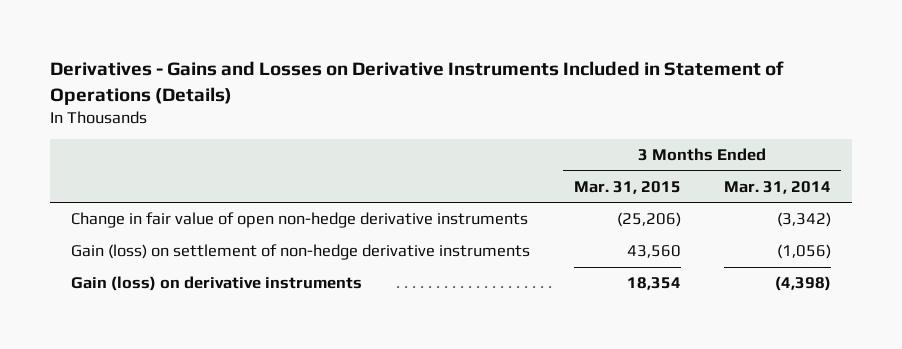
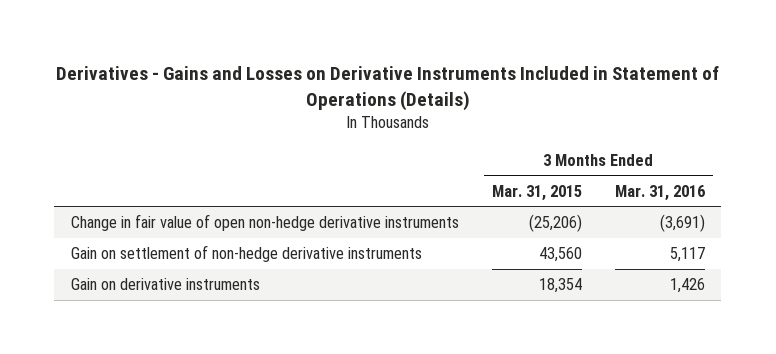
- | 3 Months Ended Mar. 31, 2015 | 3 Months Ended Mar. 31, 2014
+ | 3 Months Ended Mar. 31, 2015 | 3 Months Ended Mar. 31, 2016
- Gain (loss) on settlement of non-hedge derivative instruments | 43,560 | (1,056)
- Gain (loss) on derivative instruments | 18,354 | (4,398)
+ Gain on settlement of non-hedge derivative instruments | 43,560 | 5,117
+ Gain on derivative instruments | 18,354 | 1,426

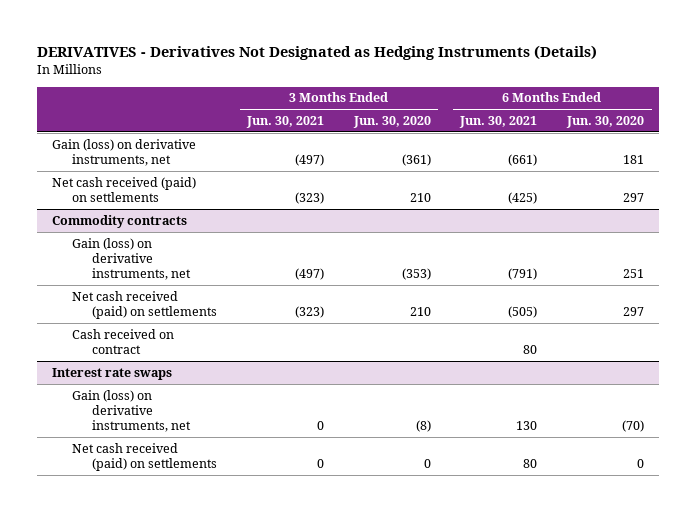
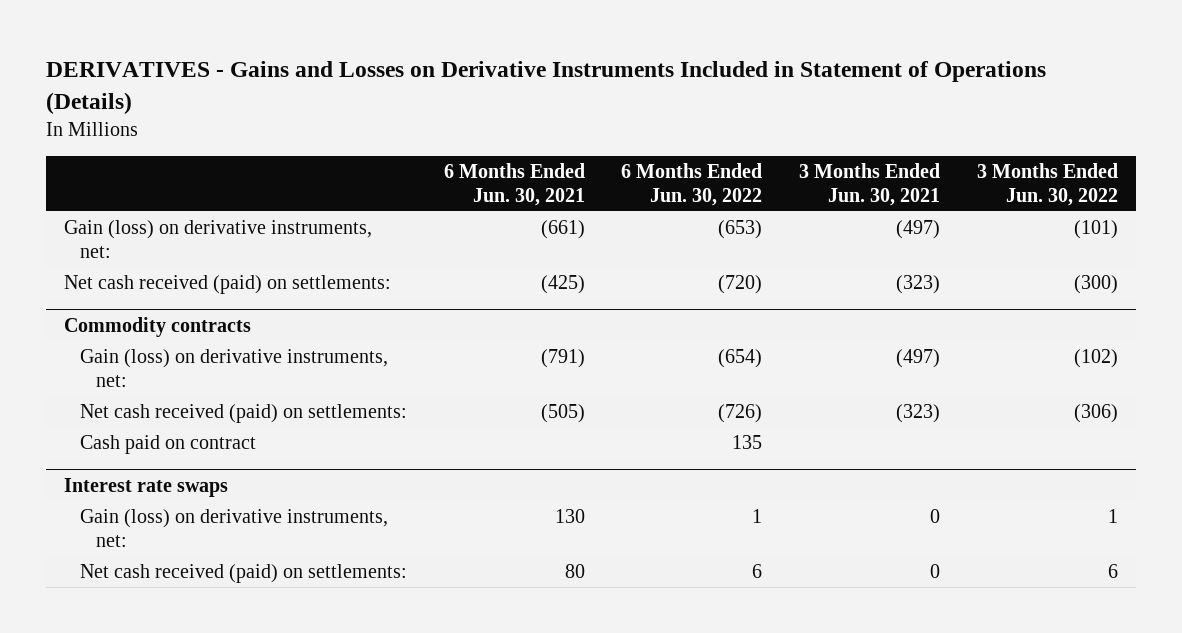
- DERIVATIVES - Derivatives Not Designated as Hedging Instruments (Details)
+ DERIVATIVES - Gains and Losses on Derivative Instruments Included in Statement of Operations (Details)
- | 3 Months Ended Jun. 30, 2021 | 3 Months Ended Jun. 30, 2020 | 6 Months Ended Jun. 30, 2021 | 6 Months Ended Jun. 30, 2020
+ | 6 Months Ended Jun. 30, 2021 | 6 Months Ended Jun. 30, 2022 | 3 Months Ended Jun. 30, 2021 | 3 Months Ended Jun. 30, 2022
- Gain (loss) on derivative instruments, net | (497) | (361) | (661) | 181
- Net cash received (paid) on settlements | (323) | 210 | (425) | 297
+ Gain (loss) on derivative instruments, net: | (661) | (653) | (497) | (101)
+ Net cash received (paid) on settlements: | (425) | (720) | (323) | (300)
@ Commodity contracts
- Gain (loss) on derivative instruments, net | (497) | (353) | (791) | 251
- Net cash received (paid) on settlements | (323) | 210 | (505) | 297
- Cash received on contract | | | 80 |
+ Gain (loss) on derivative instruments, net: | (791) | (654) | (497) | (102)
+ Net cash received (paid) on settlements: | (505) | (726) | (323) | (306)
+ Cash paid on contract | | 135 | |
@ Interest rate swaps
- Gain (loss) on derivative instruments, net | 0 | (8) | 130 | (70)
- Net cash received (paid) on settlements | 0 | 0 | 80 | 0
+ Gain (loss) on derivative instruments, net: | 130 | 1 | 0 | 1
+ Net cash received (paid) on settlements: | 80 | 6 | 0 | 6

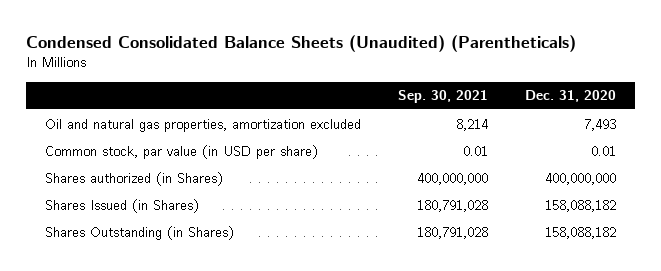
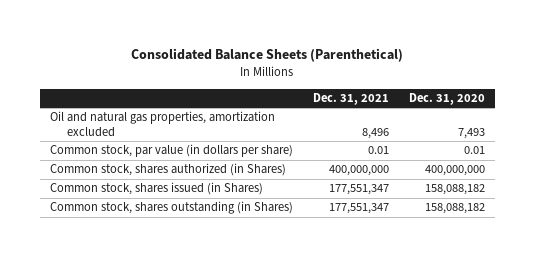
- Condensed Consolidated Balance Sheets (Unaudited) (Parentheticals)
+ Consolidated Balance Sheets (Parenthetical)
- | Sep. 30, 2021 | Dec. 31, 2020
+ | Dec. 31, 2021 | Dec. 31, 2020
- Common stock, par value (in USD per share) | 0.01 | 0.01
- Shares authorized (in Shares) | 400,000,000 | 400,000,000
- Shares Issued (in Shares) | 180,791,028 | 158,088,182
- Shares Outstanding (in Shares) | 180,791,028 | 158,088,182
+ Common stock, par value (in dollars per share) | 0.01 | 0.01
+ Common stock, shares authorized (in Shares) | 400,000,000 | 400,000,000
+ Common stock, shares issued (in Shares) | 177,551,347 | 158,088,182
+ Common stock, shares outstanding (in Shares) | 177,551,347 | 158,088,182

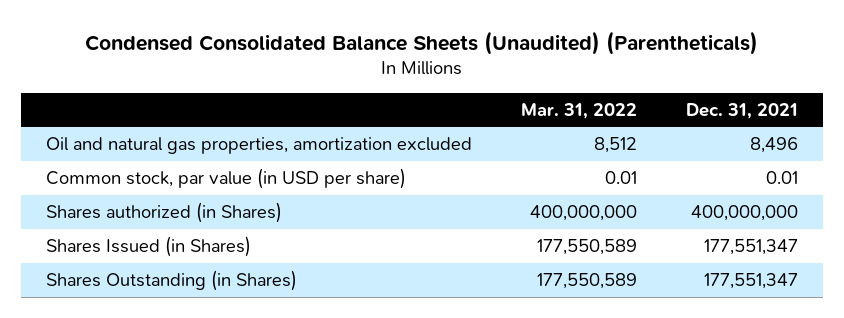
- Consolidated Balance Sheets (Parenthetical)
+ Condensed Consolidated Balance Sheets (Unaudited) (Parentheticals)
- | Dec. 31, 2021 | Dec. 31, 2020
+ | Mar. 31, 2022 | Dec. 31, 2021
- Common stock, par value (in dollars per share) | 0.01 | 0.01
- Common stock, shares authorized (in Shares) | 400,000,000 | 400,000,000
- Common stock, shares issued (in Shares) | 177,551,347 | 158,088,182
- Common stock, shares outstanding (in Shares) | 177,551,347 | 158,088,182
+ Common stock, par value (in USD per share) | 0.01 | 0.01
+ Shares authorized (in Shares) | 400,000,000 | 400,000,000
+ Shares Issued (in Shares) | 177,550,589 | 177,551,347
+ Shares Outstanding (in Shares) | 177,550,589 | 177,551,347

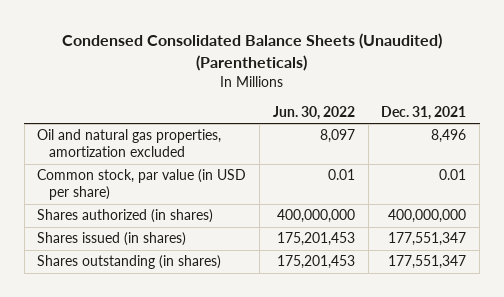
- | Mar. 31, 2022 | Dec. 31, 2021
+ | Jun. 30, 2022 | Dec. 31, 2021
- Shares authorized (in Shares) | 400,000,000 | 400,000,000
- Shares Issued (in Shares) | 177,550,589 | 177,551,347
- Shares Outstanding (in Shares) | 177,550,589 | 177,551,347
+ Shares authorized (in shares) | 400,000,000 | 400,000,000
+ Shares issued (in shares) | 175,201,453 | 177,551,347
+ Shares outstanding (in shares) | 175,201,453 | 177,551,347

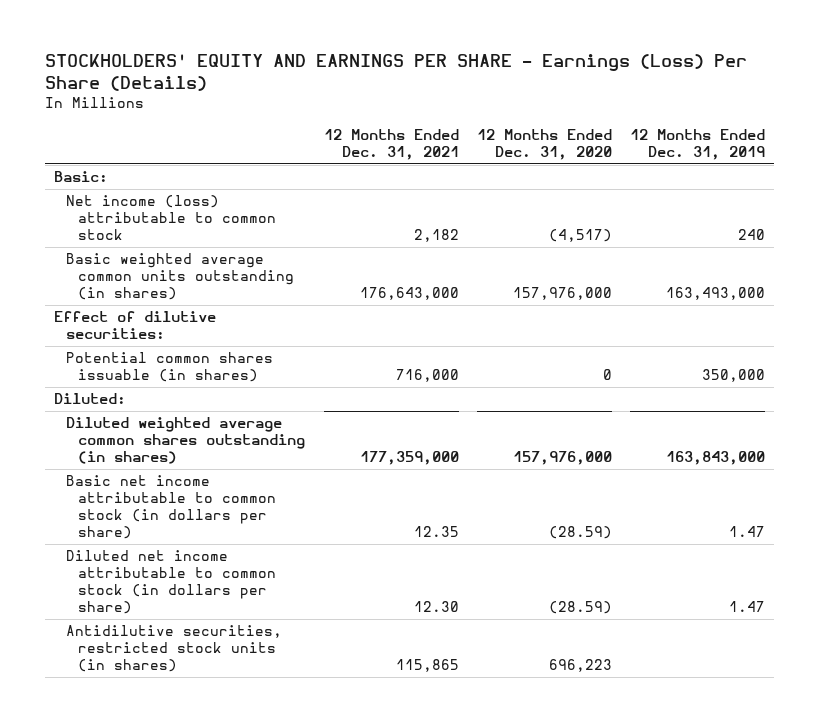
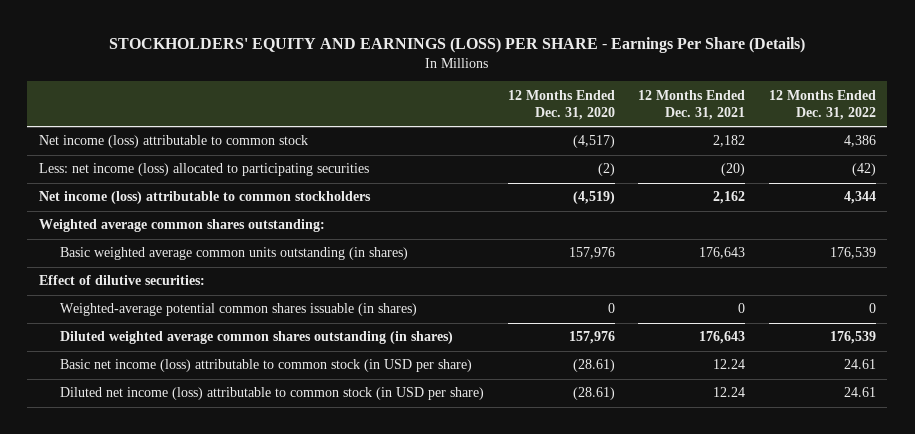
- STOCKHOLDERS' EQUITY AND EARNINGS PER SHARE - Earnings (Loss) Per Share (Details)
+ STOCKHOLDERS' EQUITY AND EARNINGS (LOSS) PER SHARE - Earnings Per Share (Details)
- | 12 Months Ended Dec. 31, 2021 | 12 Months Ended Dec. 31, 2020 | 12 Months Ended Dec. 31, 2019
+ | 12 Months Ended Dec. 31, 2020 | 12 Months Ended Dec. 31, 2021 | 12 Months Ended Dec. 31, 2022
- Basic:
- Basic weighted average common units outstanding (in shares) | 176,643,000 | 157,976,000 | 163,493,000
+ Less: net income (loss) allocated to participating securities | (2) | (20) | (42)
+ Net income (loss) attributable to common stockholders | (4,519) | 2,162 | 4,344
+ Weighted average common shares outstanding:
+ Basic weighted average common units outstanding (in shares) | 157,976 | 176,643 | 176,539
- Potential common shares issuable (in shares) | 716,000 | 0 | 350,000
- Diluted:
- Diluted weighted average common shares outstanding (in shares) | 177,359,000 | 157,976,000 | 163,843,000
- Basic net income attributable to common stock (in dollars per share) | 12.35 | (28.59) | 1.47
- Diluted net income attributable to common stock (in dollars per share) | 12.30 | (28.59) | 1.47
- Antidilutive securities, restricted stock units (in shares) | 115,865 | 696,223 |
+ Weighted-average potential common shares issuable (in shares) | 0 | 0 | 0
+ Diluted weighted average common shares outstanding (in shares) | 157,976 | 176,643 | 176,539
+ Basic net income (loss) attributable to common stock (in USD per share) | (28.61) | 12.24 | 24.61
+ Diluted net income (loss) attributable to common stock (in USD per share) | (28.61) | 12.24 | 24.61

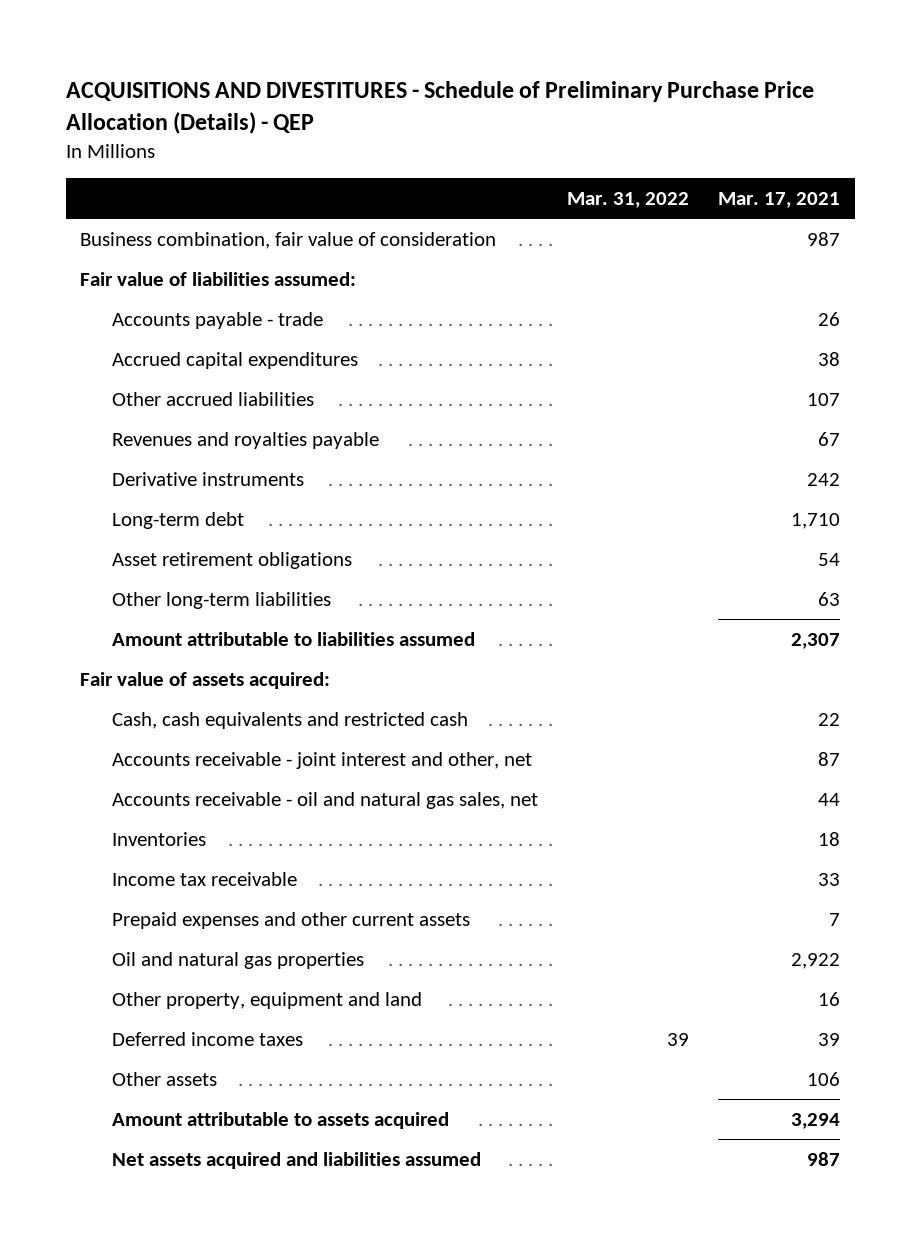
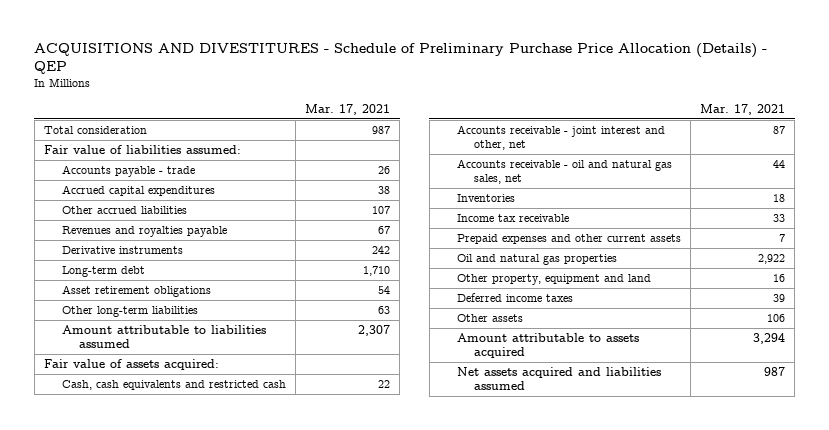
- | Mar. 31, 2022 | Mar. 17, 2021
+ | Mar. 17, 2021
- Business combination, fair value of consideration | | 987
+ Total consideration | 987

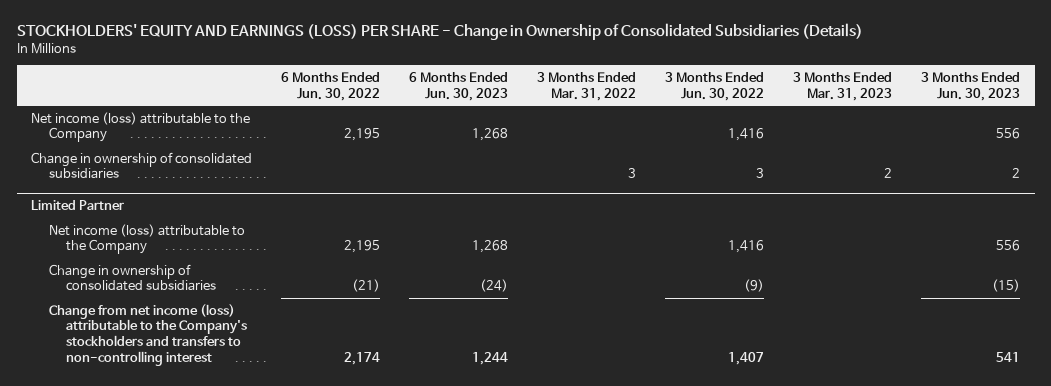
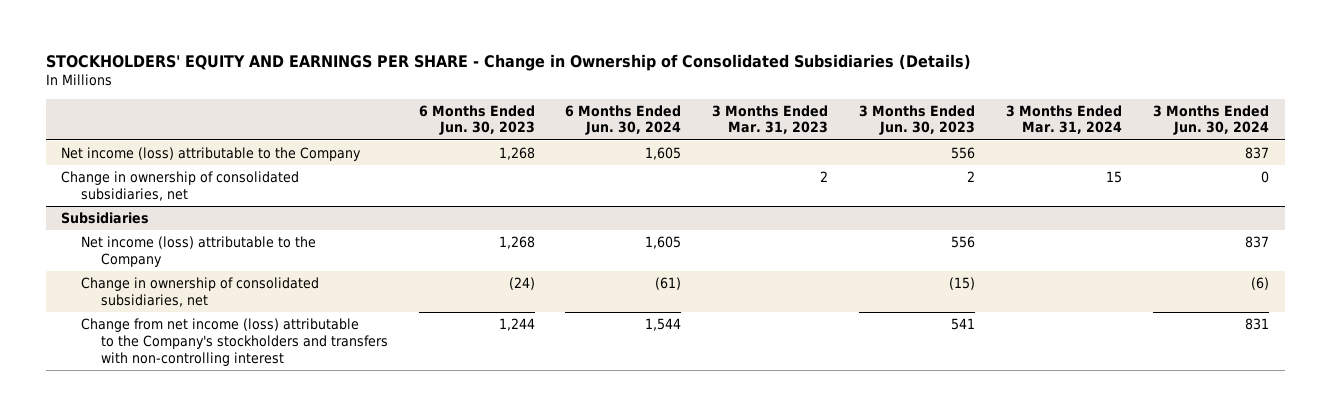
- STOCKHOLDERS' EQUITY AND EARNINGS (LOSS) PER SHARE - Change in Ownership of Consolidated Subsidiaries (Details)
+ STOCKHOLDERS' EQUITY AND EARNINGS PER SHARE - Change in Ownership of Consolidated Subsidiaries (Details)
- | 6 Months Ended Jun. 30, 2022 | 6 Months Ended Jun. 30, 2023 | 3 Months Ended Mar. 31, 2022 | 3 Months Ended Jun. 30, 2022 | 3 Months Ended Mar. 31, 2023 | 3 Months Ended Jun. 30, 2023
+ | 6 Months Ended Jun. 30, 2023 | 6 Months Ended Jun. 30, 2024 | 3 Months Ended Mar. 31, 2023 | 3 Months Ended Jun. 30, 2023 | 3 Months Ended Mar. 31, 2024 | 3 Months Ended Jun. 30, 2024
- Change in ownership of consolidated subsidiaries | | | 3 | 3 | 2 | 2
- Limited Partner
+ Change in ownership of consolidated subsidiaries, net | | | 2 | 2 | 15 | 0
+ Subsidiaries
- Change in ownership of consolidated subsidiaries | (21) | (24) | | (9) | | (15)
- Change from net income (loss) attributable to the Company's stockholders and transfers to non-controlling interest | 2,174 | 1,244 | | 1,407 | | 541
+ Change in ownership of consolidated subsidiaries, net | (24) | (61) | | (15) | | (6)
+ Change from net income (loss) attributable to the Company's stockholders and transfers with non-controlling interest | 1,244 | 1,544 | | 541 | | 831

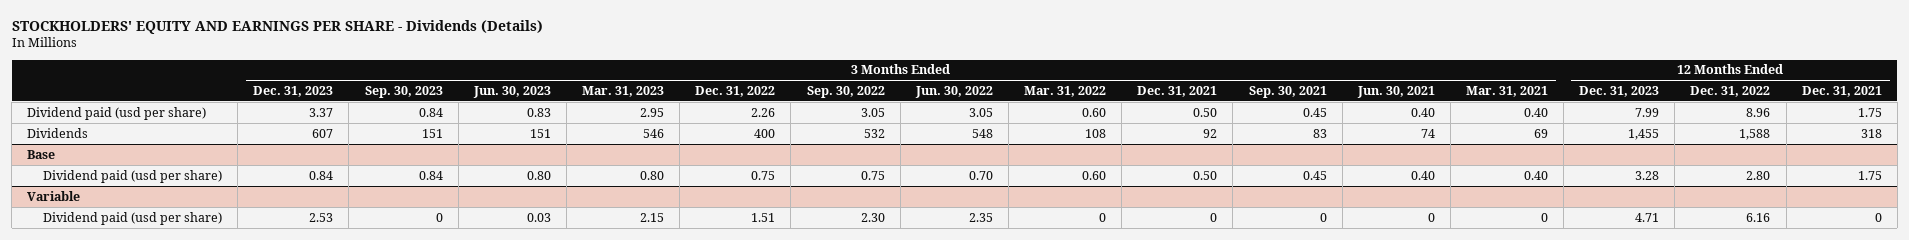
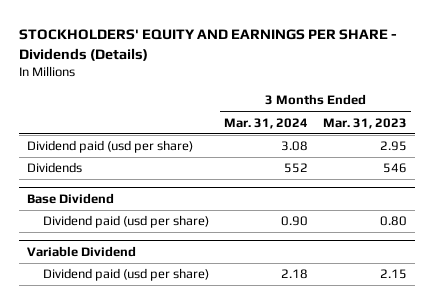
- | 3 Months Ended Dec. 31, 2023 | 3 Months Ended Sep. 30, 2023 | 3 Months Ended Jun. 30, 2023 | 3 Months Ended Mar. 31, 2023 | 3 Months Ended Dec. 31, 2022 | 3 Months Ended Sep. 30, 2022 | 3 Months Ended Jun. 30, 2022 | 3 Months Ended Mar. 31, 2022 | 3 Months Ended Dec. 31, 2021 | 3 Months Ended Sep. 30, 2021 | 3 Months Ended Jun. 30, 2021 | 3 Months Ended Mar. 31, 2021 | 12 Months Ended Dec. 31, 2023 | 12 Months Ended Dec. 31, 2022 | 12 Months Ended Dec. 31, 2021
+ | 3 Months Ended Mar. 31, 2024 | 3 Months Ended Mar. 31, 2023
- Base
+ Base Dividend
- Variable
+ Variable Dividend

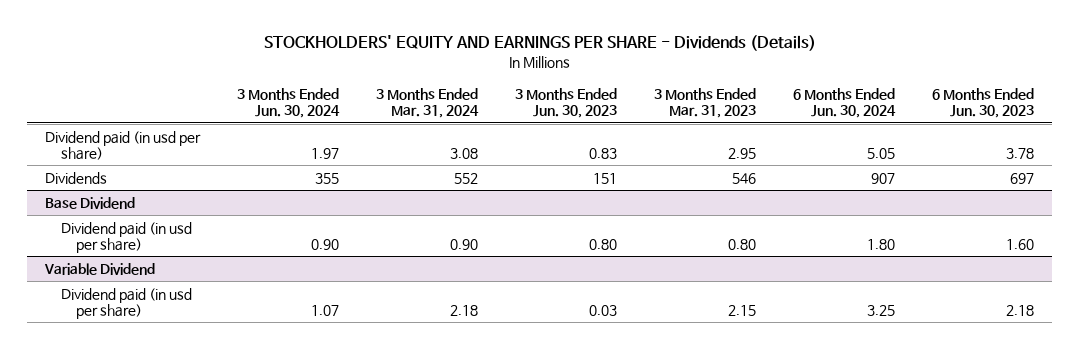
- | 3 Months Ended Mar. 31, 2024 | 3 Months Ended Mar. 31, 2023
+ | 3 Months Ended Jun. 30, 2024 | 3 Months Ended Mar. 31, 2024 | 3 Months Ended Jun. 30, 2023 | 3 Months Ended Mar. 31, 2023 | 6 Months Ended Jun. 30, 2024 | 6 Months Ended Jun. 30, 2023
- Dividend paid (usd per share) | 3.08 | 2.95
+ Dividend paid (in usd per share) | 1.97 | 3.08 | 0.83 | 2.95 | 5.05 | 3.78
@ Base Dividend
- Dividend paid (usd per share) | 0.90 | 0.80
+ Dividend paid (in usd per share) | 0.90 | 0.90 | 0.80 | 0.80 | 1.80 | 1.60
@ Variable Dividend
- Dividend paid (usd per share) | 2.18 | 2.15
+ Dividend paid (in usd per share) | 1.07 | 2.18 | 0.03 | 2.15 | 3.25 | 2.18

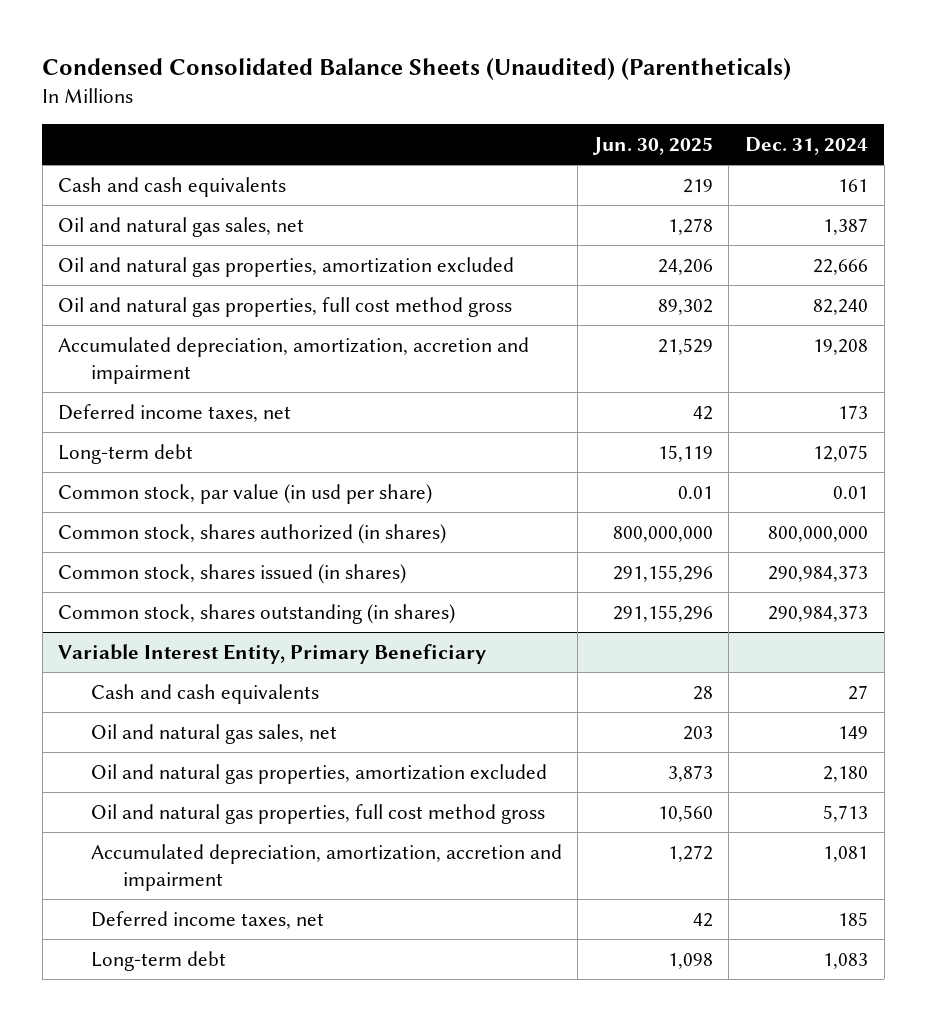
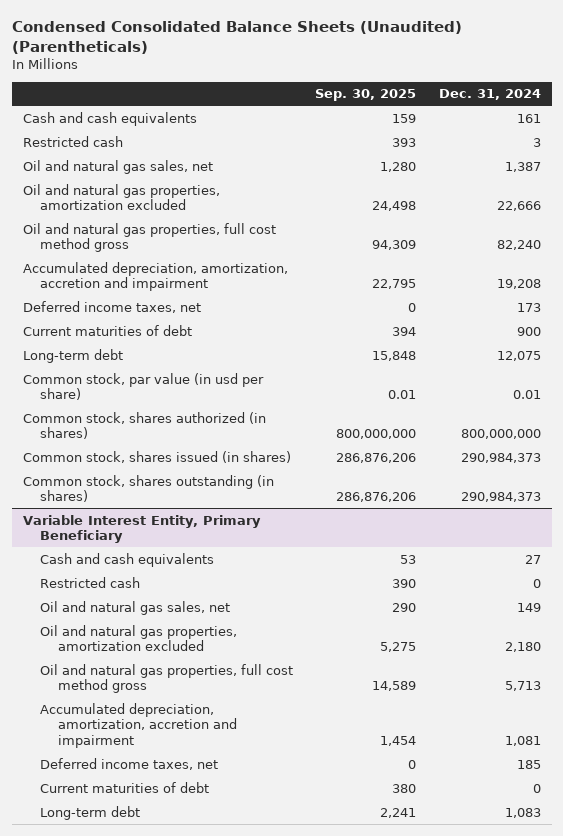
- | Jun. 30, 2025 | Dec. 31, 2024
+ | Sep. 30, 2025 | Dec. 31, 2024
+ Restricted cash | 393 | 3
+ Current maturities of debt | 394 | 900
@ Variable Interest Entity, Primary Beneficiary
+ Restricted cash | 390 | 0
+ Current maturities of debt | 380 | 0

